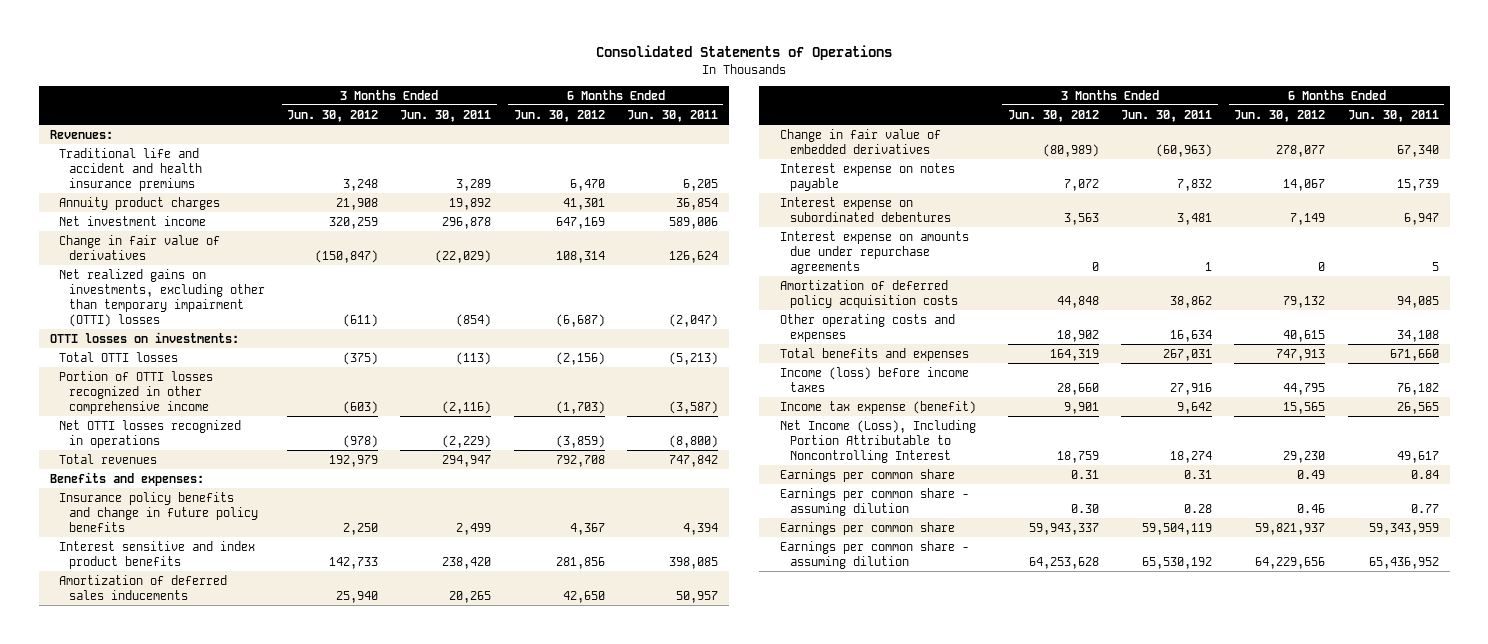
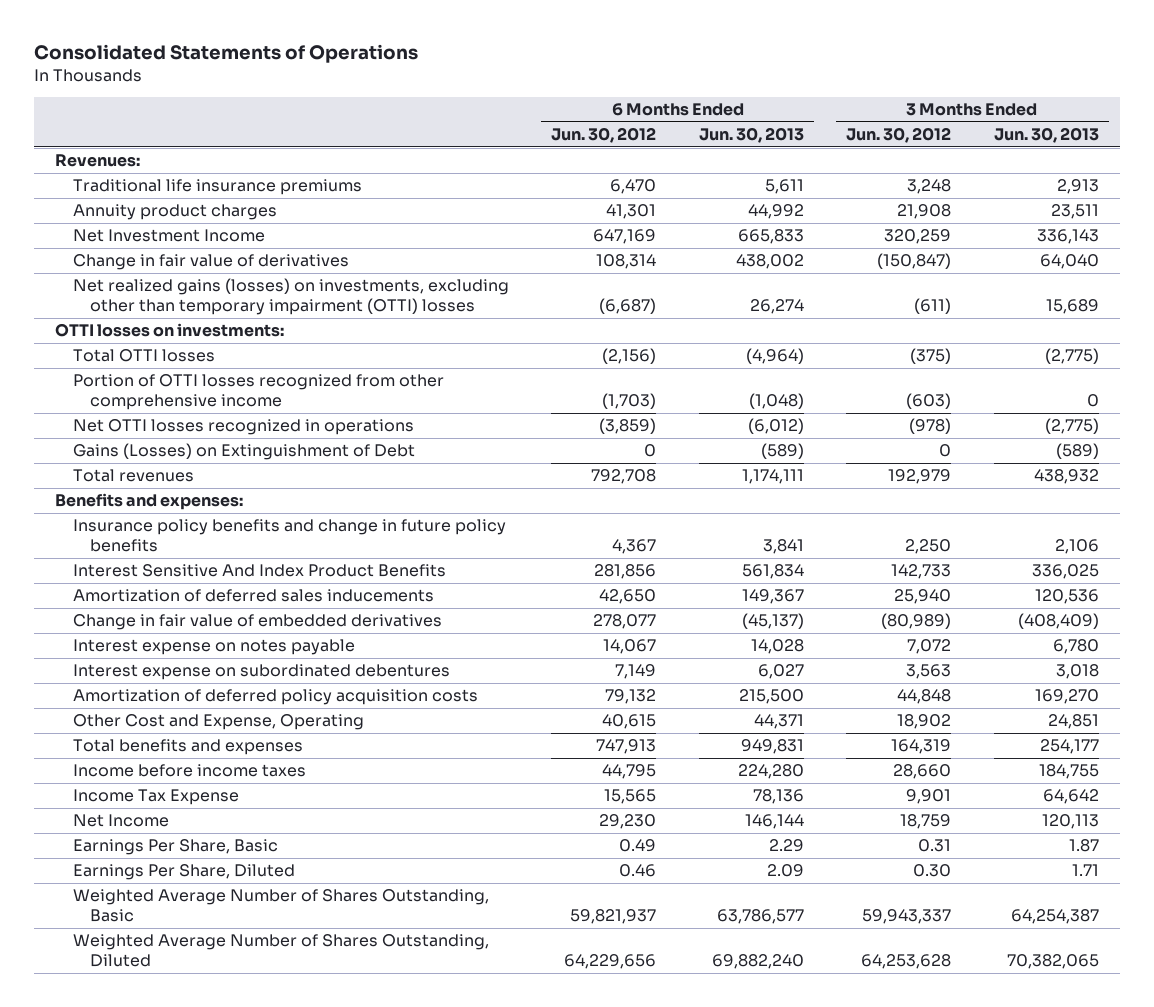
- | 3 Months Ended Jun. 30, 2012 | 3 Months Ended Jun. 30, 2011 | 6 Months Ended Jun. 30, 2012 | 6 Months Ended Jun. 30, 2011
+ | 6 Months Ended Jun. 30, 2012 | 6 Months Ended Jun. 30, 2013 | 3 Months Ended Jun. 30, 2012 | 3 Months Ended Jun. 30, 2013
- Traditional life and accident and health insurance premiums | 3,248 | 3,289 | 6,470 | 6,205
+ Traditional life insurance premiums | 6,470 | 5,611 | 3,248 | 2,913
- Net investment income | 320,259 | 296,878 | 647,169 | 589,006
+ Net Investment Income | 647,169 | 665,833 | 320,259 | 336,143
- Net realized gains on investments, excluding other than temporary impairment (OTTI) losses | (611) | (854) | (6,687) | (2,047)
+ Net realized gains (losses) on investments, excluding other than temporary impairment (OTTI) losses | (6,687) | 26,274 | (611) | 15,689
- Portion of OTTI losses recognized in other comprehensive income | (603) | (2,116) | (1,703) | (3,587)
+ Portion of OTTI losses recognized from other comprehensive income | (1,703) | (1,048) | (603) | 0
+ Gains (Losses) on Extinguishment of Debt | 0 | (589) | 0 | (589)
- Interest sensitive and index product benefits | 142,733 | 238,420 | 281,856 | 398,085
+ Interest Sensitive And Index Product Benefits | 281,856 | 561,834 | 142,733 | 336,025
- Interest expense on amounts due under repurchase agreements | 0 | 1 | 0 | 5
- Other operating costs and expenses | 18,902 | 16,634 | 40,615 | 34,108
+ Other Cost and Expense, Operating | 40,615 | 44,371 | 18,902 | 24,851
- Income (loss) before income taxes | 28,660 | 27,916 | 44,795 | 76,182
- Income tax expense (benefit) | 9,901 | 9,642 | 15,565 | 26,565
- Net Income (Loss), Including Portion Attributable to Noncontrolling Interest | 18,759 | 18,274 | 29,230 | 49,617
- Earnings per common share | 0.31 | 0.31 | 0.49 | 0.84
- Earnings per common share - assuming dilution | 0.30 | 0.28 | 0.46 | 0.77
- Earnings per common share | 59,943,337 | 59,504,119 | 59,821,937 | 59,343,959
- Earnings per common share - assuming dilution | 64,253,628 | 65,530,192 | 64,229,656 | 65,436,952
+ Income before income taxes | 44,795 | 224,280 | 28,660 | 184,755
+ Income Tax Expense | 15,565 | 78,136 | 9,901 | 64,642
+ Net Income | 29,230 | 146,144 | 18,759 | 120,113
+ Earnings Per Share, Basic | 0.49 | 2.29 | 0.31 | 1.87
+ Earnings Per Share, Diluted | 0.46 | 2.09 | 0.30 | 1.71
+ Weighted Average Number of Shares Outstanding, Basic | 59,821,937 | 63,786,577 | 59,943,337 | 64,254,387
+ Weighted Average Number of Shares Outstanding, Diluted | 64,229,656 | 69,882,240 | 64,253,628 | 70,382,065

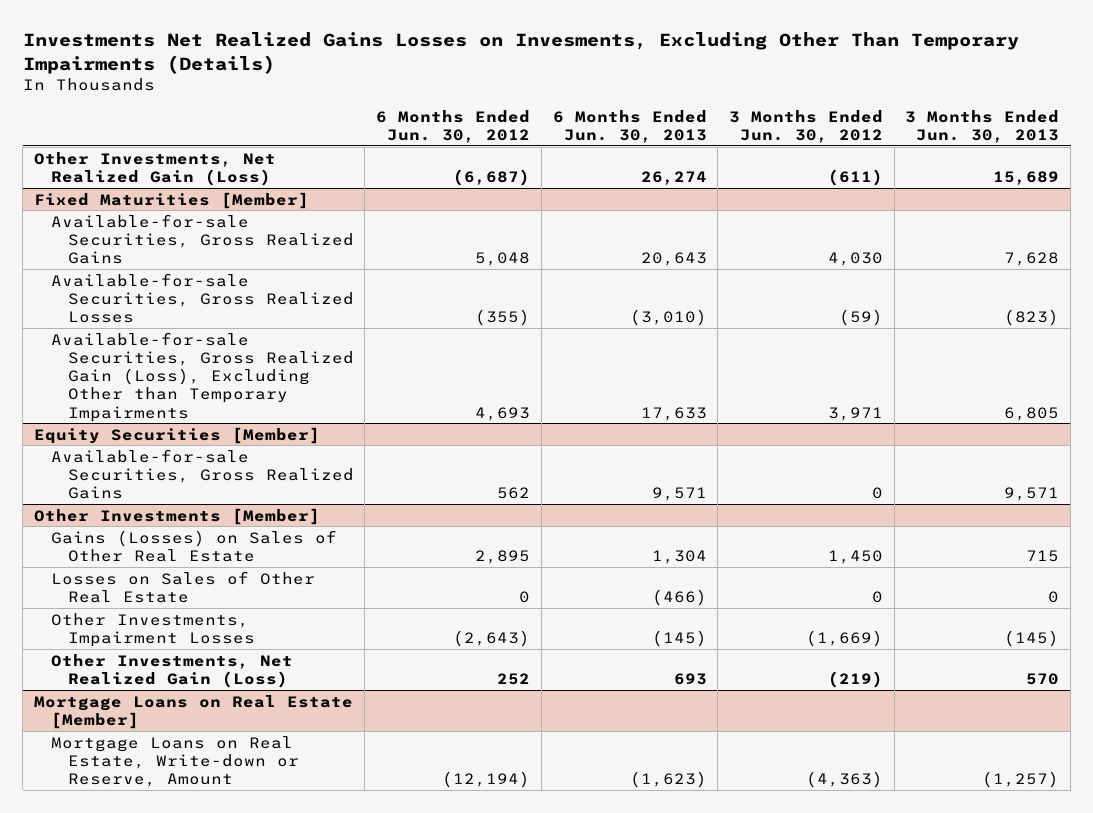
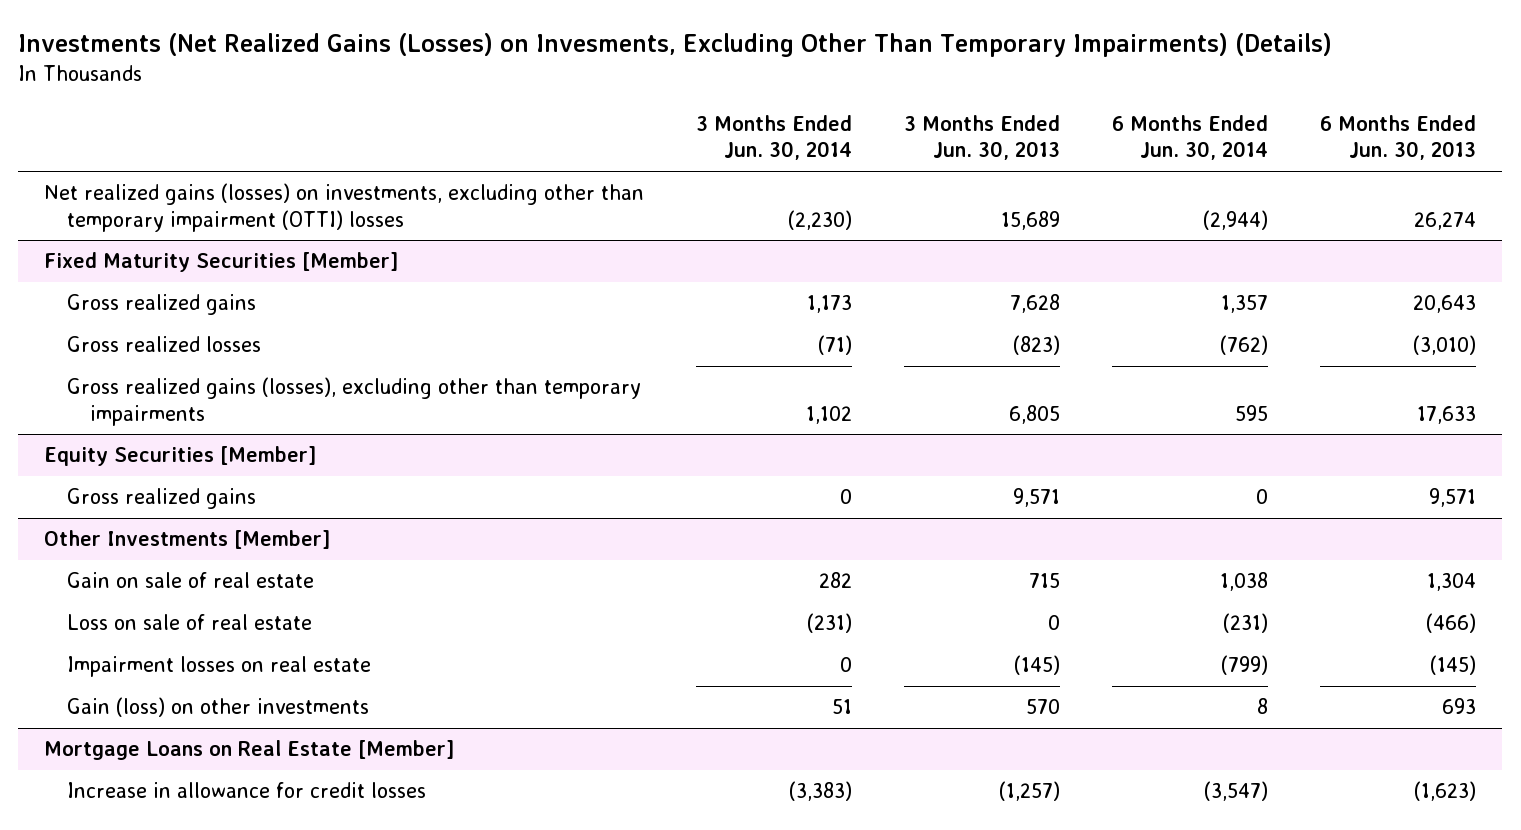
- Investments Net Realized Gains Losses on Invesments, Excluding Other Than Temporary Impairments (Details)
+ Investments (Net Realized Gains (Losses) on Invesments, Excluding Other Than Temporary Impairments) (Details)
- | 6 Months Ended Jun. 30, 2012 | 6 Months Ended Jun. 30, 2013 | 3 Months Ended Jun. 30, 2012 | 3 Months Ended Jun. 30, 2013
+ | 3 Months Ended Jun. 30, 2014 | 3 Months Ended Jun. 30, 2013 | 6 Months Ended Jun. 30, 2014 | 6 Months Ended Jun. 30, 2013
- Other Investments, Net Realized Gain (Loss) | (6,687) | 26,274 | (611) | 15,689
- Fixed Maturities [Member]
- Available-for-sale Securities, Gross Realized Gains | 5,048 | 20,643 | 4,030 | 7,628
- Available-for-sale Securities, Gross Realized Losses | (355) | (3,010) | (59) | (823)
- Available-for-sale Securities, Gross Realized Gain (Loss), Excluding Other than Temporary Impairments | 4,693 | 17,633 | 3,971 | 6,805
+ Net realized gains (losses) on investments, excluding other than temporary impairment (OTTI) losses | (2,230) | 15,689 | (2,944) | 26,274
+ Fixed Maturity Securities [Member]
+ Gross realized gains | 1,173 | 7,628 | 1,357 | 20,643
+ Gross realized losses | (71) | (823) | (762) | (3,010)
+ Gross realized gains (losses), excluding other than temporary impairments | 1,102 | 6,805 | 595 | 17,633
@ Equity Securities [Member]
- Available-for-sale Securities, Gross Realized Gains | 562 | 9,571 | 0 | 9,571
+ Gross realized gains | 0 | 9,571 | 0 | 9,571
@ Other Investments [Member]
- Gains (Losses) on Sales of Other Real Estate | 2,895 | 1,304 | 1,450 | 715
- Losses on Sales of Other Real Estate | 0 | (466) | 0 | 0
- Other Investments, Impairment Losses | (2,643) | (145) | (1,669) | (145)
- Other Investments, Net Realized Gain (Loss) | 252 | 693 | (219) | 570
+ Gain on sale of real estate | 282 | 715 | 1,038 | 1,304
+ Loss on sale of real estate | (231) | 0 | (231) | (466)
+ Impairment losses on real estate | 0 | (145) | (799) | (145)
+ Gain (loss) on other investments | 51 | 570 | 8 | 693
@ Mortgage Loans on Real Estate [Member]
- Mortgage Loans on Real Estate, Write-down or Reserve, Amount | (12,194) | (1,623) | (4,363) | (1,257)
+ Increase in allowance for credit losses | (3,383) | (1,257) | (3,547) | (1,623)

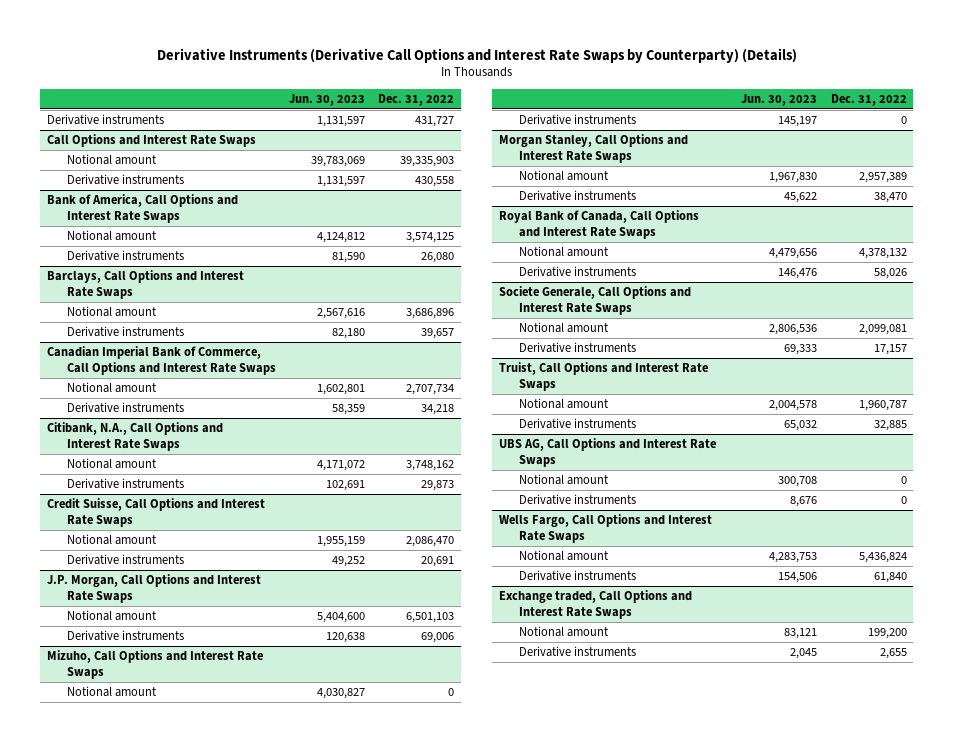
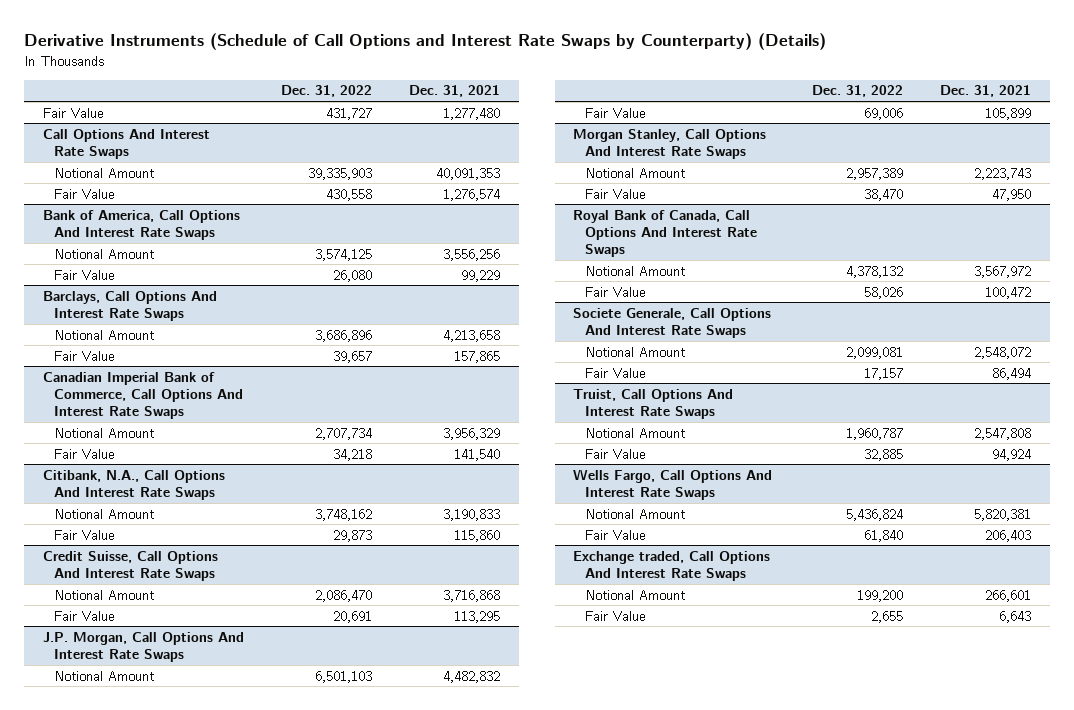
- Derivative Instruments (Derivative Call Options and Interest Rate Swaps by Counterparty) (Details)
+ Derivative Instruments (Schedule of Call Options and Interest Rate Swaps by Counterparty) (Details)
- | Jun. 30, 2023 | Dec. 31, 2022
+ | Dec. 31, 2022 | Dec. 31, 2021
- Derivative instruments | 1,131,597 | 431,727
- Call Options and Interest Rate Swaps
- Notional amount | 39,783,069 | 39,335,903
- Derivative instruments | 1,131,597 | 430,558
- Bank of America, Call Options and Interest Rate Swaps
- Notional amount | 4,124,812 | 3,574,125
- Derivative instruments | 81,590 | 26,080
- Barclays, Call Options and Interest Rate Swaps
- Notional amount | 2,567,616 | 3,686,896
- Derivative instruments | 82,180 | 39,657
- Canadian Imperial Bank of Commerce, Call Options and Interest Rate Swaps
- Notional amount | 1,602,801 | 2,707,734
- Derivative instruments | 58,359 | 34,218
- Citibank, N.A., Call Options and Interest Rate Swaps
- Notional amount | 4,171,072 | 3,748,162
- Derivative instruments | 102,691 | 29,873
- Credit Suisse, Call Options and Interest Rate Swaps
- Notional amount | 1,955,159 | 2,086,470
- Derivative instruments | 49,252 | 20,691
- J.P. Morgan, Call Options and Interest Rate Swaps
- Notional amount | 5,404,600 | 6,501,103
- Derivative instruments | 120,638 | 69,006
- Mizuho, Call Options and Interest Rate Swaps
- Notional amount | 4,030,827 | 0
- Derivative instruments | 145,197 | 0
- Morgan Stanley, Call Options and Interest Rate Swaps
- Notional amount | 1,967,830 | 2,957,389
- Derivative instruments | 45,622 | 38,470
- Royal Bank of Canada, Call Options and Interest Rate Swaps
- Notional amount | 4,479,656 | 4,378,132
- Derivative instruments | 146,476 | 58,026
- Societe Generale, Call Options and Interest Rate Swaps
- Notional amount | 2,806,536 | 2,099,081
- Derivative instruments | 69,333 | 17,157
- Truist, Call Options and Interest Rate Swaps
- Notional amount | 2,004,578 | 1,960,787
- Derivative instruments | 65,032 | 32,885
- UBS AG, Call Options and Interest Rate Swaps
- Notional amount | 300,708 | 0
- Derivative instruments | 8,676 | 0
- Wells Fargo, Call Options and Interest Rate Swaps
- Notional amount | 4,283,753 | 5,436,824
- Derivative instruments | 154,506 | 61,840
- Exchange traded, Call Options and Interest Rate Swaps
- Notional amount | 83,121 | 199,200
- Derivative instruments | 2,045 | 2,655
+ Fair Value | 431,727 | 1,277,480
+ Call Options And Interest Rate Swaps
+ Notional Amount | 39,335,903 | 40,091,353
+ Fair Value | 430,558 | 1,276,574
+ Bank of America, Call Options And Interest Rate Swaps
+ Notional Amount | 3,574,125 | 3,556,256
+ Fair Value | 26,080 | 99,229
+ Barclays, Call Options And Interest Rate Swaps
+ Notional Amount | 3,686,896 | 4,213,658
+ Fair Value | 39,657 | 157,865
+ Canadian Imperial Bank of Commerce, Call Options And Interest Rate Swaps
+ Notional Amount | 2,707,734 | 3,956,329
+ Fair Value | 34,218 | 141,540
+ Citibank, N.A., Call Options And Interest Rate Swaps
+ Notional Amount | 3,748,162 | 3,190,833
+ Fair Value | 29,873 | 115,860
+ Credit Suisse, Call Options And Interest Rate Swaps
+ Notional Amount | 2,086,470 | 3,716,868
+ Fair Value | 20,691 | 113,295
+ J.P. Morgan, Call Options And Interest Rate Swaps
+ Notional Amount | 6,501,103 | 4,482,832
+ Fair Value | 69,006 | 105,899
+ Morgan Stanley, Call Options And Interest Rate Swaps
+ Notional Amount | 2,957,389 | 2,223,743
+ Fair Value | 38,470 | 47,950
+ Royal Bank of Canada, Call Options And Interest Rate Swaps
+ Notional Amount | 4,378,132 | 3,567,972
+ Fair Value | 58,026 | 100,472
+ Societe Generale, Call Options And Interest Rate Swaps
+ Notional Amount | 2,099,081 | 2,548,072
+ Fair Value | 17,157 | 86,494
+ Truist, Call Options And Interest Rate Swaps
+ Notional Amount | 1,960,787 | 2,547,808
+ Fair Value | 32,885 | 94,924
+ Wells Fargo, Call Options And Interest Rate Swaps
+ Notional Amount | 5,436,824 | 5,820,381
+ Fair Value | 61,840 | 206,403
+ Exchange traded, Call Options And Interest Rate Swaps
+ Notional Amount | 199,200 | 266,601
+ Fair Value | 2,655 | 6,643

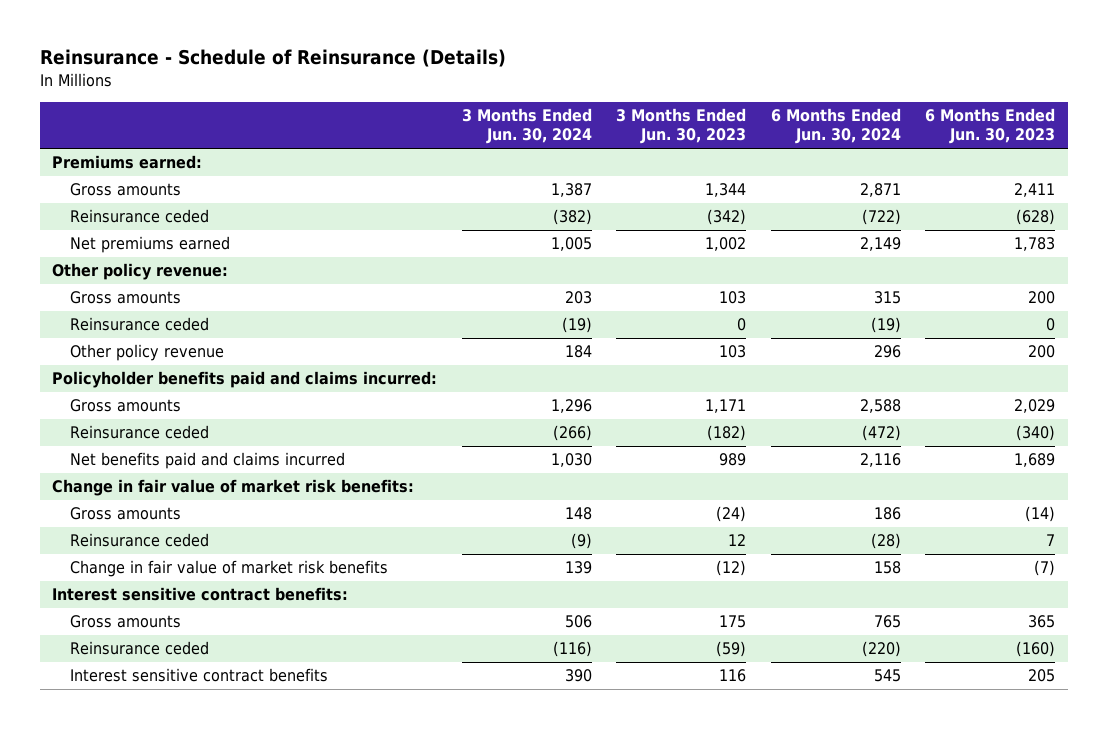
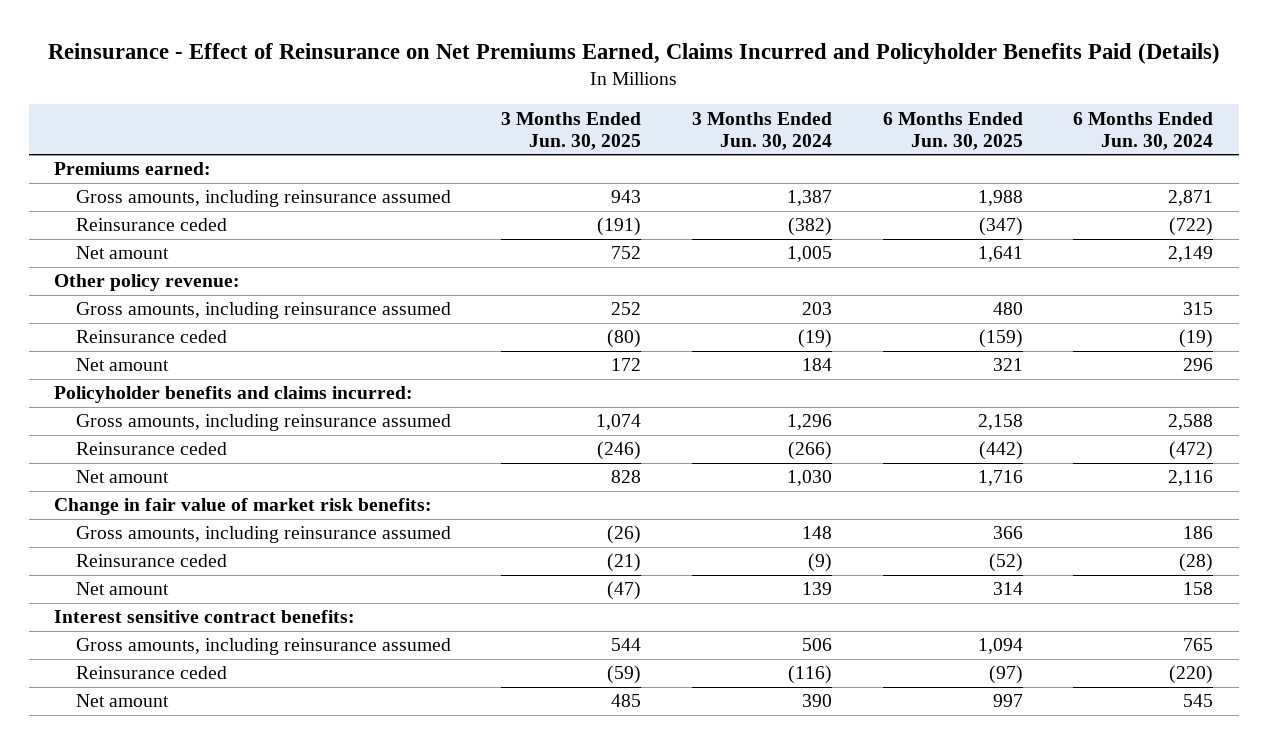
- Reinsurance - Schedule of Reinsurance (Details)
+ Reinsurance - Effect of Reinsurance on Net Premiums Earned, Claims Incurred and Policyholder Benefits Paid (Details)
- | 3 Months Ended Jun. 30, 2024 | 3 Months Ended Jun. 30, 2023 | 6 Months Ended Jun. 30, 2024 | 6 Months Ended Jun. 30, 2023
+ | 3 Months Ended Jun. 30, 2025 | 3 Months Ended Jun. 30, 2024 | 6 Months Ended Jun. 30, 2025 | 6 Months Ended Jun. 30, 2024
- Gross amounts | 1,387 | 1,344 | 2,871 | 2,411
+ Gross amounts, including reinsurance assumed | 943 | 1,387 | 1,988 | 2,871
- Net premiums earned | 1,005 | 1,002 | 2,149 | 1,783
+ Net amount | 752 | 1,005 | 1,641 | 2,149
- Gross amounts | 203 | 103 | 315 | 200
+ Gross amounts, including reinsurance assumed | 252 | 203 | 480 | 315
- Other policy revenue | 184 | 103 | 296 | 200
- Policyholder benefits paid and claims incurred:
- Gross amounts | 1,296 | 1,171 | 2,588 | 2,029
+ Net amount | 172 | 184 | 321 | 296
+ Policyholder benefits and claims incurred:
+ Gross amounts, including reinsurance assumed | 1,074 | 1,296 | 2,158 | 2,588
- Net benefits paid and claims incurred | 1,030 | 989 | 2,116 | 1,689
+ Net amount | 828 | 1,030 | 1,716 | 2,116
- Gross amounts | 148 | (24) | 186 | (14)
+ Gross amounts, including reinsurance assumed | (26) | 148 | 366 | 186
- Change in fair value of market risk benefits | 139 | (12) | 158 | (7)
+ Net amount | (47) | 139 | 314 | 158
- Gross amounts | 506 | 175 | 765 | 365
+ Gross amounts, including reinsurance assumed | 544 | 506 | 1,094 | 765
- Interest sensitive contract benefits | 390 | 116 | 545 | 205
+ Net amount | 485 | 390 | 997 | 545

